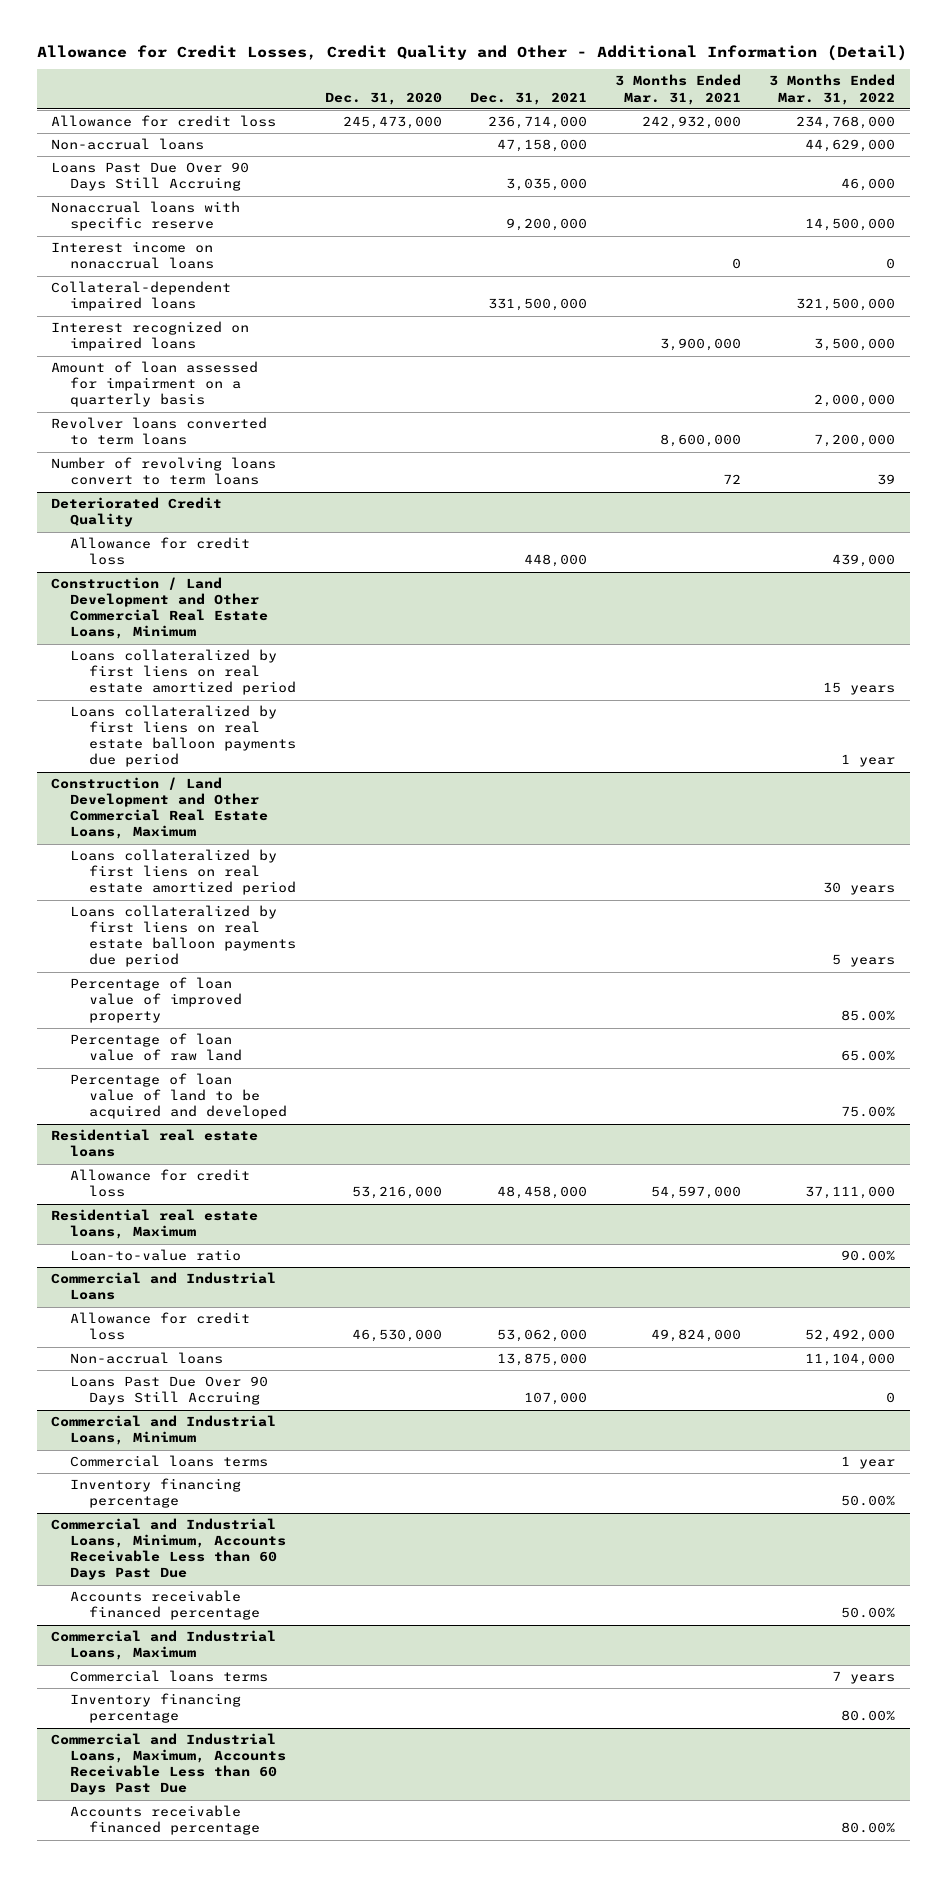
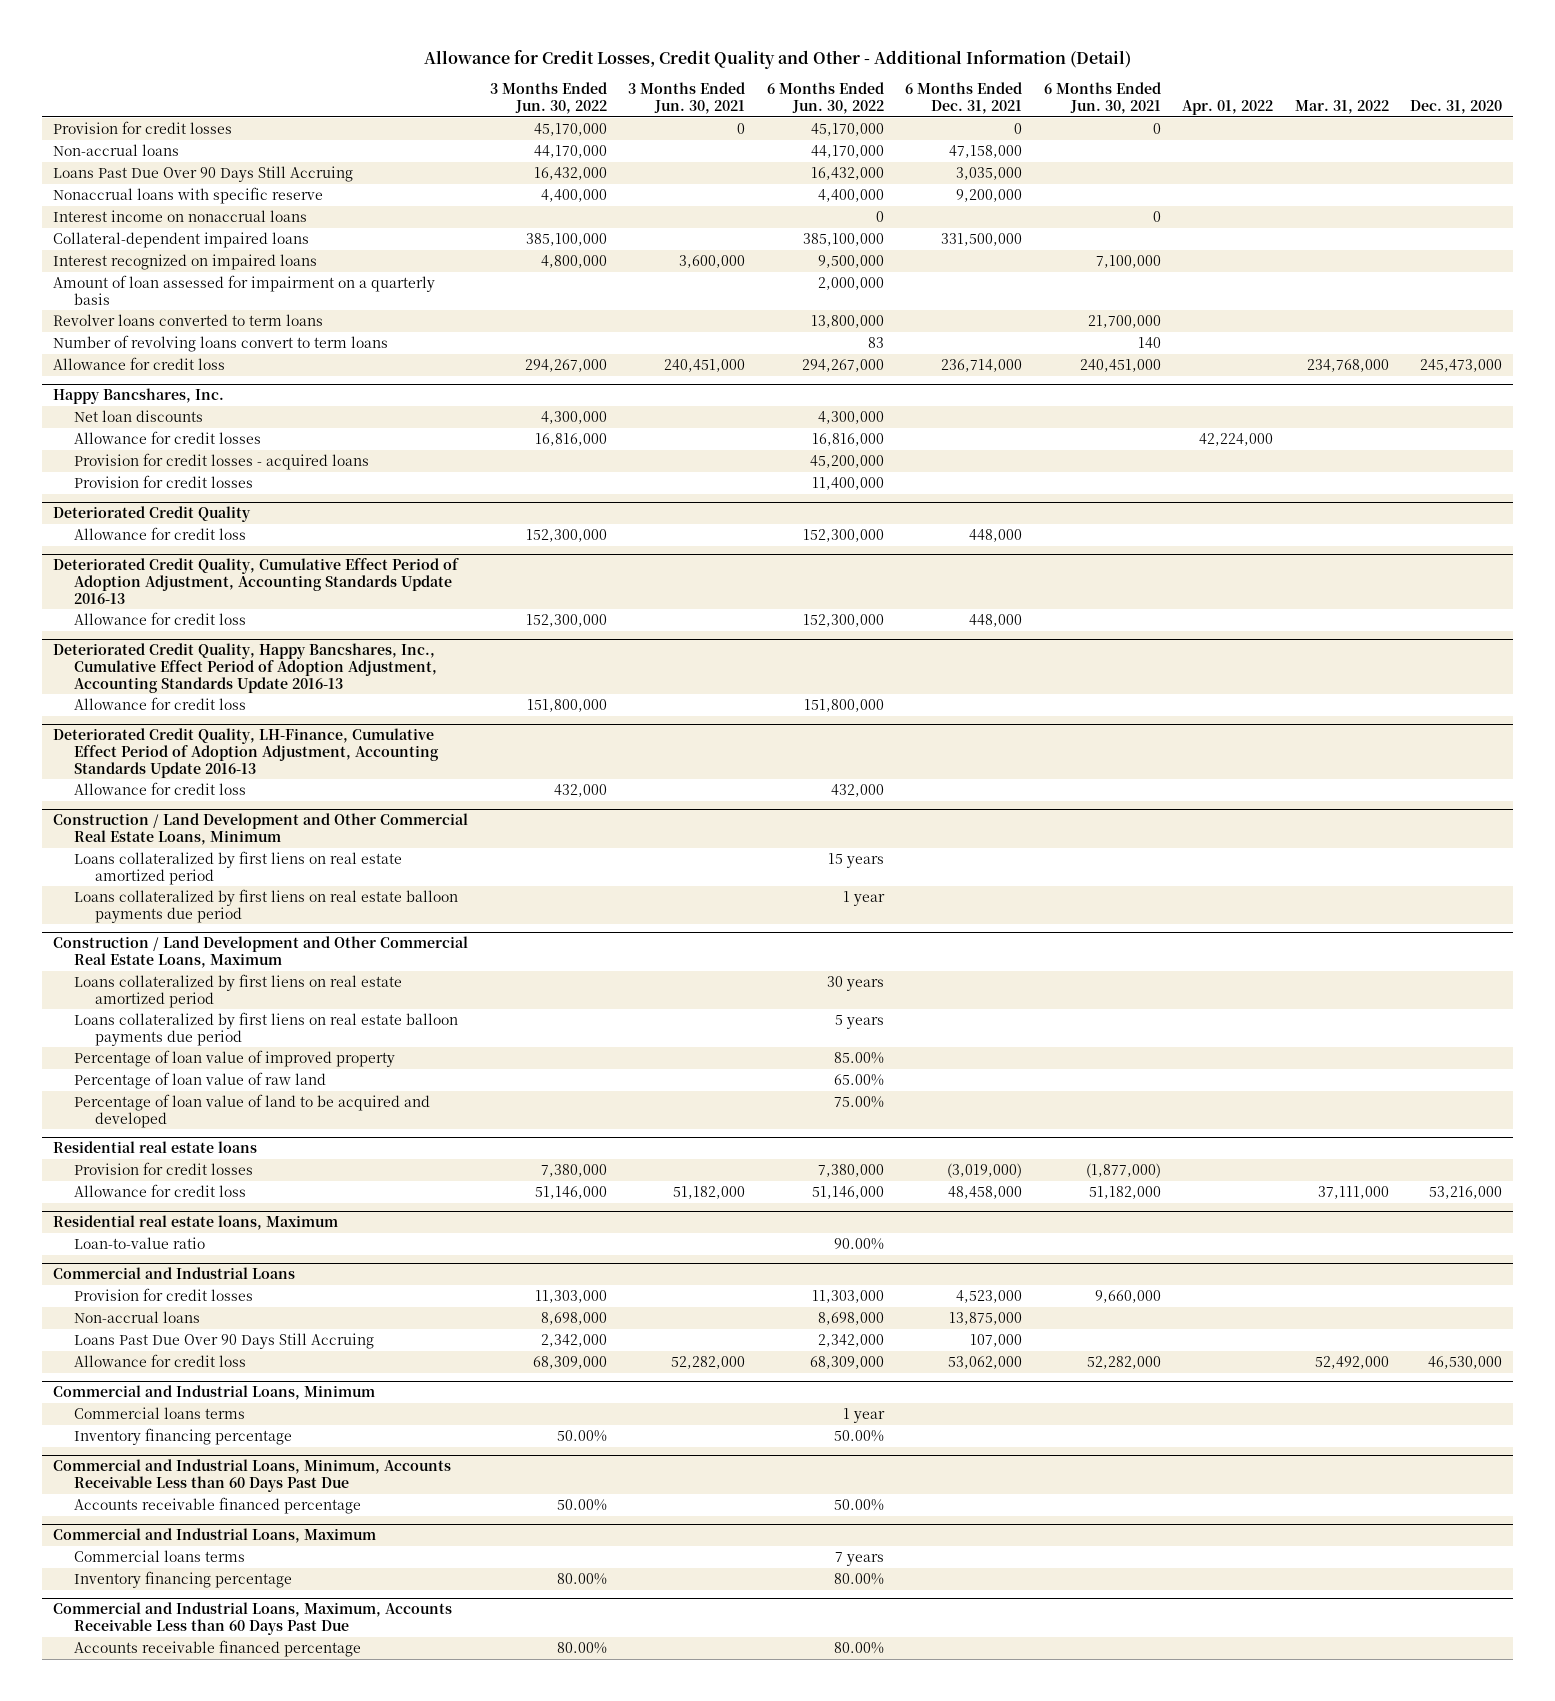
- | Dec. 31, 2020 | Dec. 31, 2021 | 3 Months Ended Mar. 31, 2021 | 3 Months Ended Mar. 31, 2022
+ | 3 Months Ended Jun. 30, 2022 | 3 Months Ended Jun. 30, 2021 | 6 Months Ended Jun. 30, 2022 | 6 Months Ended Dec. 31, 2021 | 6 Months Ended Jun. 30, 2021 | Apr. 01, 2022 | Mar. 31, 2022 | Dec. 31, 2020
+ Provision for credit losses | 45,170,000 | 0 | 45,170,000 | 0 | 0 | | |
moved down: Allowance for credit loss | 294,267,000 | 240,451,000 | 294,267,000 | 236,714,000 | 240,451,000 | | 234,768,000 | 245,473,000
+ Happy Bancshares, Inc.
+ Net loan discounts | 4,300,000 | | 4,300,000 | | | | |
+ Allowance for credit losses | 16,816,000 | | 16,816,000 | | | 42,224,000 | |
+ Provision for credit losses - acquired loans | | | 45,200,000 | | | | |
+ Provision for credit losses | | | 11,400,000 | | | | |
+ Deteriorated Credit Quality, Cumulative Effect Period of Adoption Adjustment, Accounting Standards Update 2016-13
+ Allowance for credit loss | 152,300,000 | | 152,300,000 | 448,000 | | | |
+ Deteriorated Credit Quality, Happy Bancshares, Inc., Cumulative Effect Period of Adoption Adjustment, Accounting Standards Update 2016-13
+ Allowance for credit loss | 151,800,000 | | 151,800,000 | | | | |
+ Deteriorated Credit Quality, LH-Finance, Cumulative Effect Period of Adoption Adjustment, Accounting Standards Update 2016-13
+ Allowance for credit loss | 432,000 | | 432,000 | | | | |
@ Residential real estate loans
+ Provision for credit losses | 7,380,000 | | 7,380,000 | (3,019,000) | (1,877,000) | | |
@ Commercial and Industrial Loans
+ Provision for credit losses | 11,303,000 | | 11,303,000 | 4,523,000 | 9,660,000 | | |
moved down: Allowance for credit loss | 68,309,000 | 52,282,000 | 68,309,000 | 53,062,000 | 52,282,000 | | 52,492,000 | 46,530,000

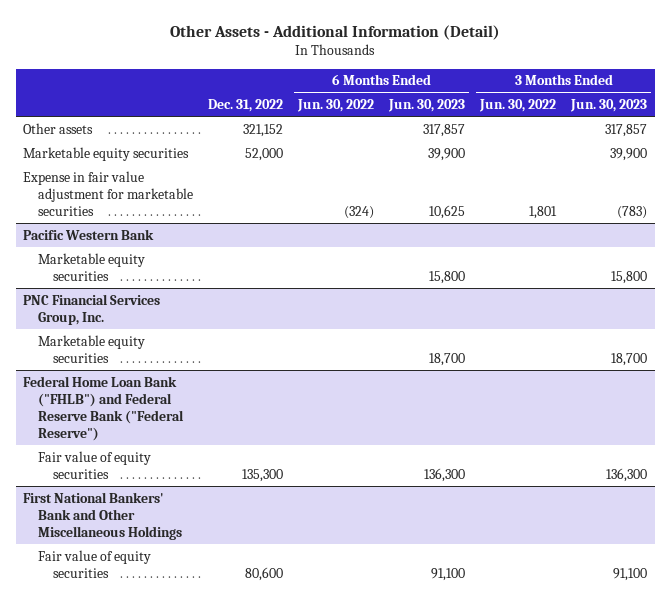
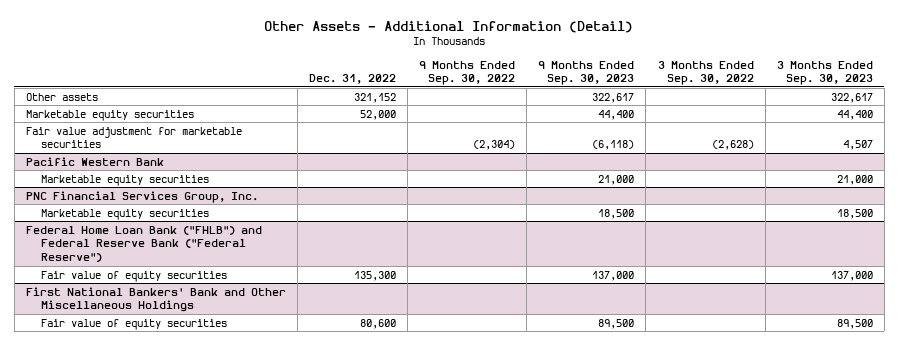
- | Dec. 31, 2022 | 6 Months Ended Jun. 30, 2022 | 6 Months Ended Jun. 30, 2023 | 3 Months Ended Jun. 30, 2022 | 3 Months Ended Jun. 30, 2023
+ | Dec. 31, 2022 | 9 Months Ended Sep. 30, 2022 | 9 Months Ended Sep. 30, 2023 | 3 Months Ended Sep. 30, 2022 | 3 Months Ended Sep. 30, 2023
- Expense in fair value adjustment for marketable securities | | (324) | 10,625 | 1,801 | (783)
+ Fair value adjustment for marketable securities | | (2,304) | (6,118) | (2,628) | 4,507

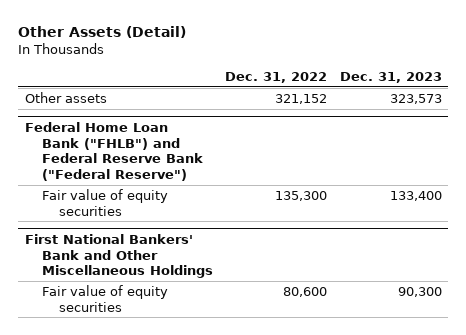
- Other Assets - Additional Information (Detail)
+ Other Assets (Detail)
- | Dec. 31, 2022 | 9 Months Ended Sep. 30, 2022 | 9 Months Ended Sep. 30, 2023 | 3 Months Ended Sep. 30, 2022 | 3 Months Ended Sep. 30, 2023
+ | Dec. 31, 2022 | Dec. 31, 2023
- Marketable equity securities | 52,000 | | 44,400 | | 44,400
- Fair value adjustment for marketable securities | | (2,304) | (6,118) | (2,628) | 4,507
- Pacific Western Bank
- Marketable equity securities | | | 21,000 | | 21,000
- PNC Financial Services Group, Inc.
- Marketable equity securities | | | 18,500 | | 18,500

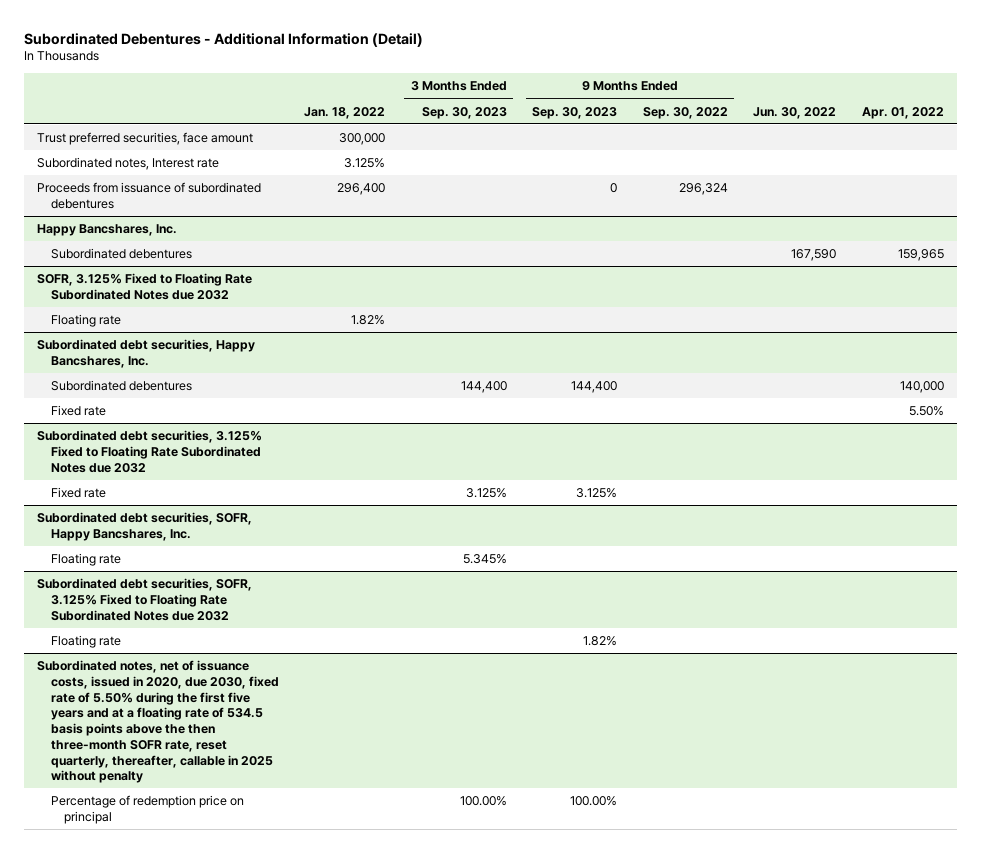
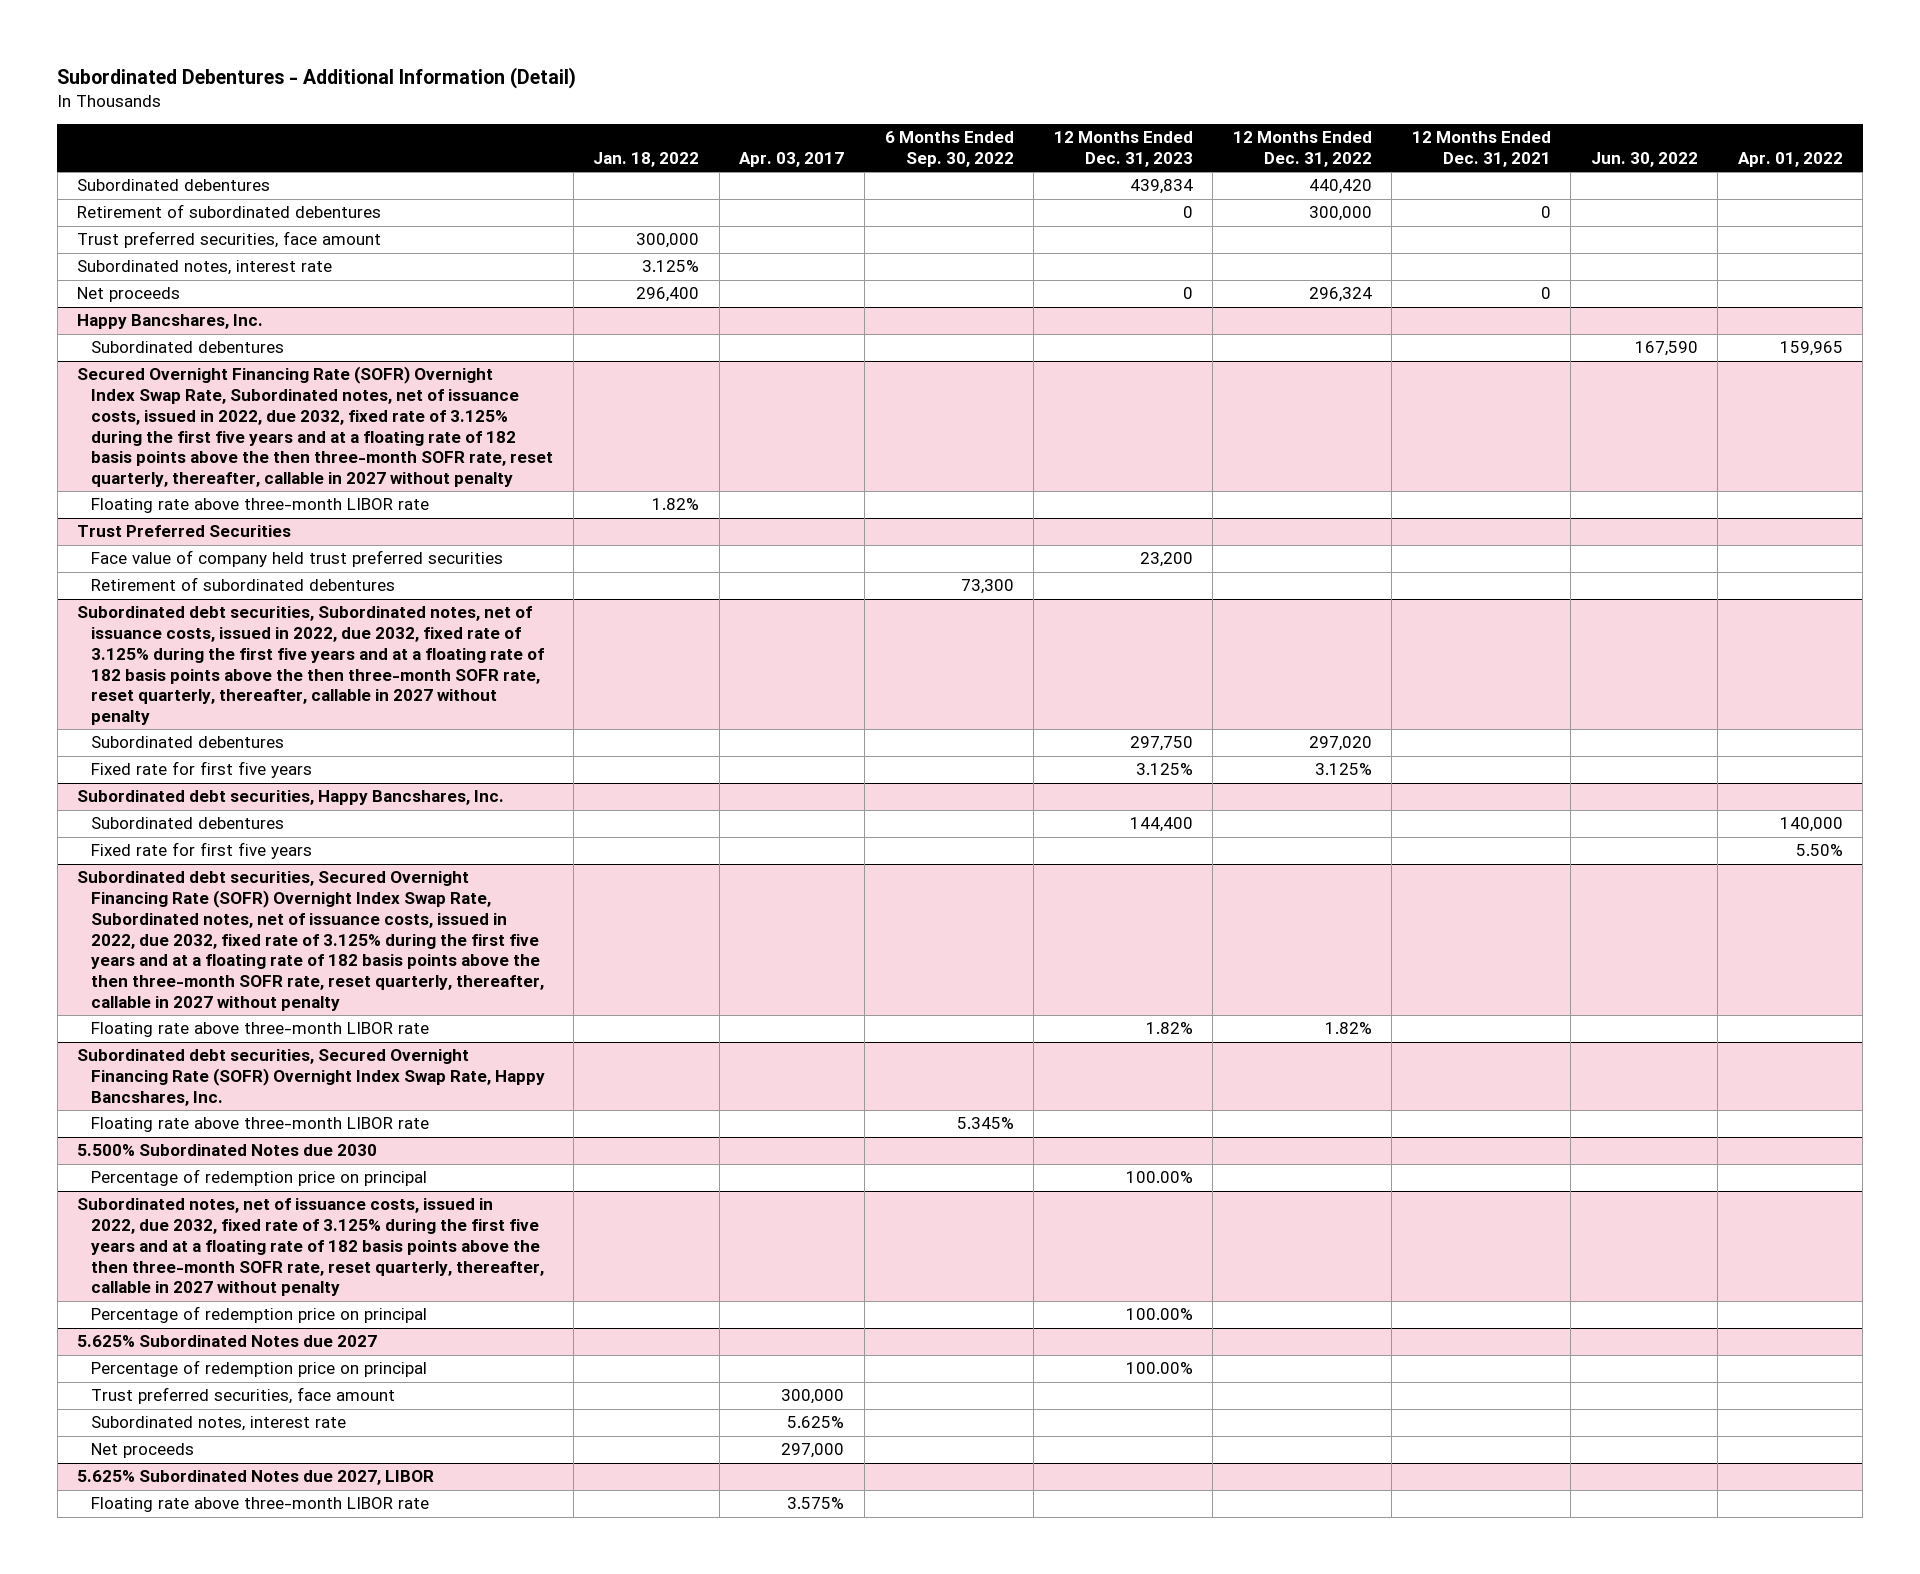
- | Jan. 18, 2022 | 3 Months Ended Sep. 30, 2023 | 9 Months Ended Sep. 30, 2023 | 9 Months Ended Sep. 30, 2022 | Jun. 30, 2022 | Apr. 01, 2022
+ | Jan. 18, 2022 | Apr. 03, 2017 | 6 Months Ended Sep. 30, 2022 | 12 Months Ended Dec. 31, 2023 | 12 Months Ended Dec. 31, 2022 | 12 Months Ended Dec. 31, 2021 | Jun. 30, 2022 | Apr. 01, 2022
+ Subordinated debentures | | | | 439,834 | 440,420 | | |
+ Retirement of subordinated debentures | | | | 0 | 300,000 | 0 | |
- Subordinated notes, Interest rate | 3.125% | | | | |
- Proceeds from issuance of subordinated debentures | 296,400 | | 0 | 296,324 | |
+ Subordinated notes, interest rate | 3.125% | | | | | | |
+ Net proceeds | 296,400 | | | 0 | 296,324 | 0 | |
- SOFR, 3.125% Fixed to Floating Rate Subordinated Notes due 2032
- Floating rate | 1.82% | | | | |
+ Secured Overnight Financing Rate (SOFR) Overnight Index Swap Rate, Subordinated notes, net of issuance costs, issued in 2022, due 2032, fixed rate of 3.125% during the first five years and at a floating rate of 182 basis points above the then three-month SOFR rate, reset quarterly, thereafter, callable in 2027 without penalty
+ Floating rate above three-month LIBOR rate | 1.82% | | | | | | |
+ Trust Preferred Securities
+ Face value of company held trust preferred securities | | | | 23,200 | | | |
+ Retirement of subordinated debentures | | | 73,300 | | | | |
+ Subordinated debt securities, Subordinated notes, net of issuance costs, issued in 2022, due 2032, fixed rate of 3.125% during the first five years and at a floating rate of 182 basis points above the then three-month SOFR rate, reset quarterly, thereafter, callable in 2027 without penalty
+ Subordinated debentures | | | | 297,750 | 297,020 | | |
+ Fixed rate for first five years | | | | 3.125% | 3.125% | | |
@ Subordinated debt securities, Happy Bancshares, Inc.
- Fixed rate | | | | | | 5.50%
- Subordinated debt securities, 3.125% Fixed to Floating Rate Subordinated Notes due 2032
- Fixed rate | | 3.125% | 3.125% | | |
- Subordinated debt securities, SOFR, Happy Bancshares, Inc.
- Floating rate | | 5.345% | | | |
- Subordinated debt securities, SOFR, 3.125% Fixed to Floating Rate Subordinated Notes due 2032
- Floating rate | | | 1.82% | | |
- Subordinated notes, net of issuance costs, issued in 2020, due 2030, fixed rate of 5.50% during the first five years and at a floating rate of 534.5 basis points above the then three-month SOFR rate, reset quarterly, thereafter, callable in 2025 without penalty
@ Subordinated debt securities, Happy Bancshares, Inc.
+ Fixed rate for first five years | | | | | | | | 5.50%
+ Subordinated debt securities, Secured Overnight Financing Rate (SOFR) Overnight Index Swap Rate, Subordinated notes, net of issuance costs, issued in 2022, due 2032, fixed rate of 3.125% during the first five years and at a floating rate of 182 basis points above the then three-month SOFR rate, reset quarterly, thereafter, callable in 2027 without penalty
+ Floating rate above three-month LIBOR rate | | | | 1.82% | 1.82% | | |
+ Subordinated debt securities, Secured Overnight Financing Rate (SOFR) Overnight Index Swap Rate, Happy Bancshares, Inc.
+ Floating rate above three-month LIBOR rate | | | 5.345% | | | | |
+ 5.500% Subordinated Notes due 2030
+ Subordinated notes, net of issuance costs, issued in 2022, due 2032, fixed rate of 3.125% during the first five years and at a floating rate of 182 basis points above the then three-month SOFR rate, reset quarterly, thereafter, callable in 2027 without penalty
+ Percentage of redemption price on principal | | | | 100.00% | | | |
+ 5.625% Subordinated Notes due 2027
+ Percentage of redemption price on principal | | | | 100.00% | | | |
+ Trust preferred securities, face amount | | 300,000 | | | | | |
+ Subordinated notes, interest rate | | 5.625% | | | | | |
+ Net proceeds | | 297,000 | | | | | |
+ 5.625% Subordinated Notes due 2027, LIBOR
+ Floating rate above three-month LIBOR rate | | 3.575% | | | | | |

